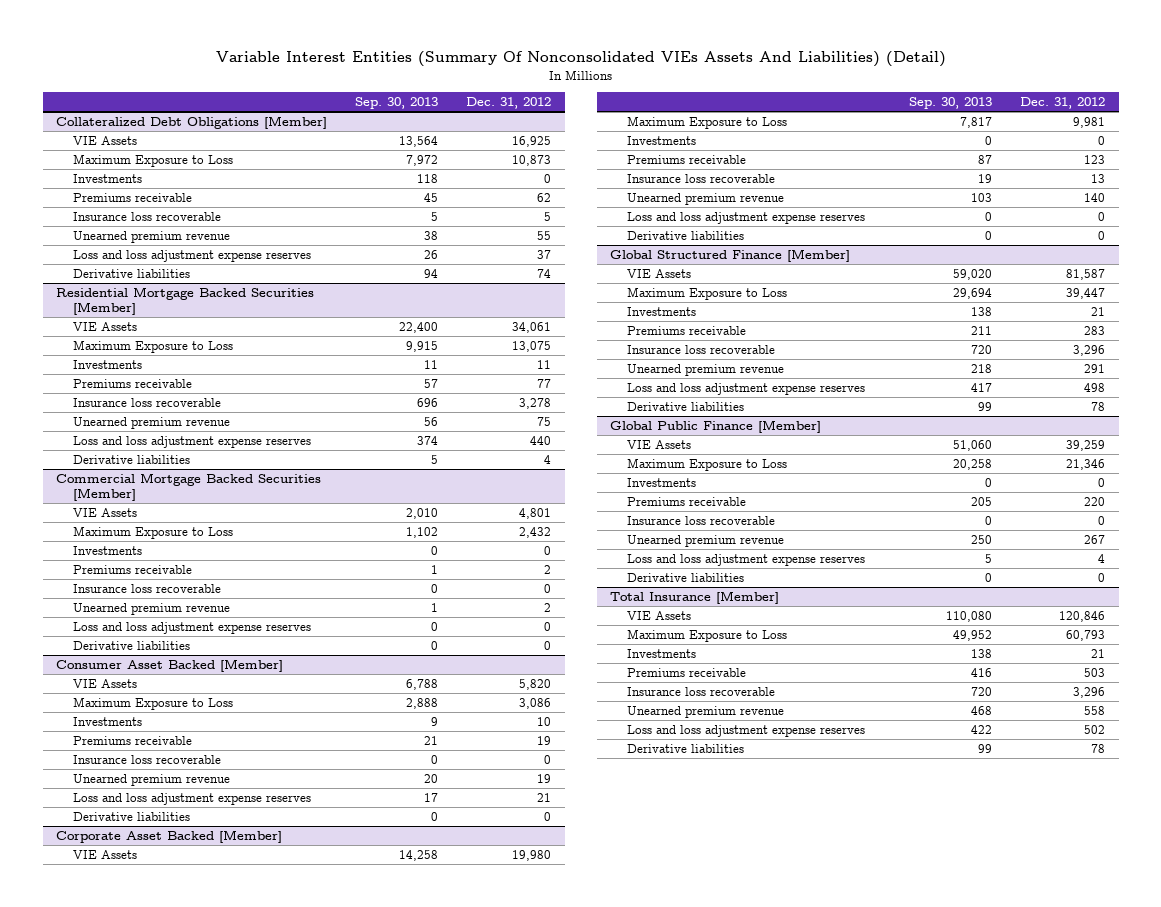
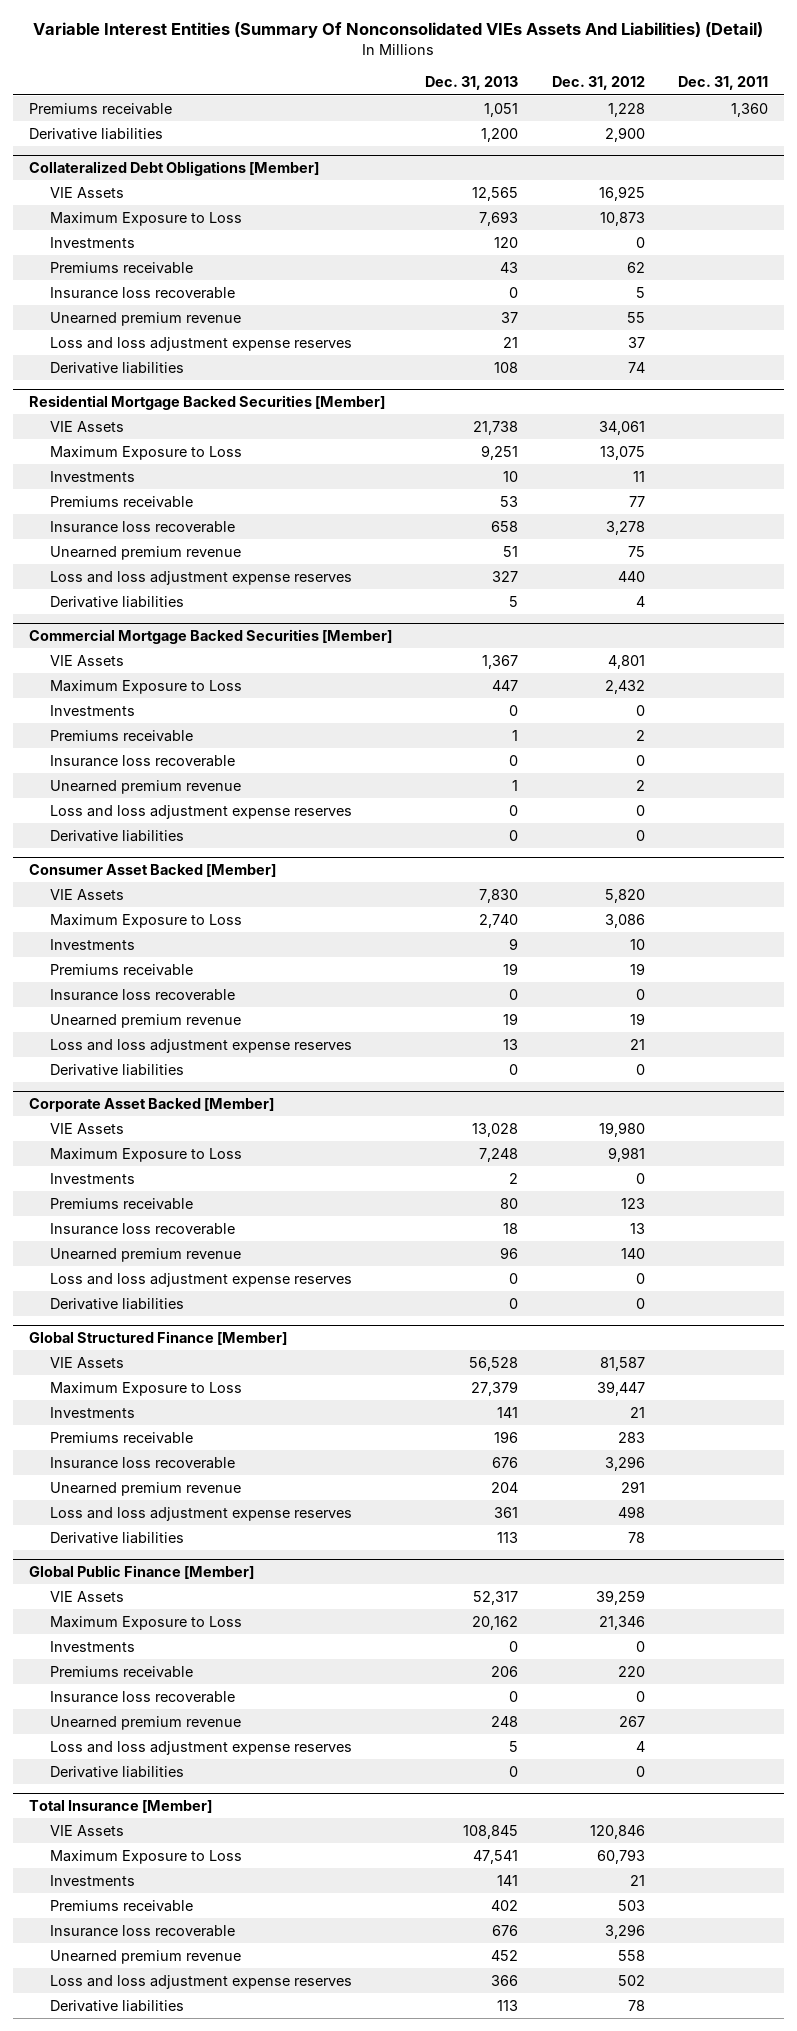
- | Sep. 30, 2013 | Dec. 31, 2012
+ | Dec. 31, 2013 | Dec. 31, 2012 | Dec. 31, 2011
+ Premiums receivable | 1,051 | 1,228 | 1,360
+ Derivative liabilities | 1,200 | 2,900 |

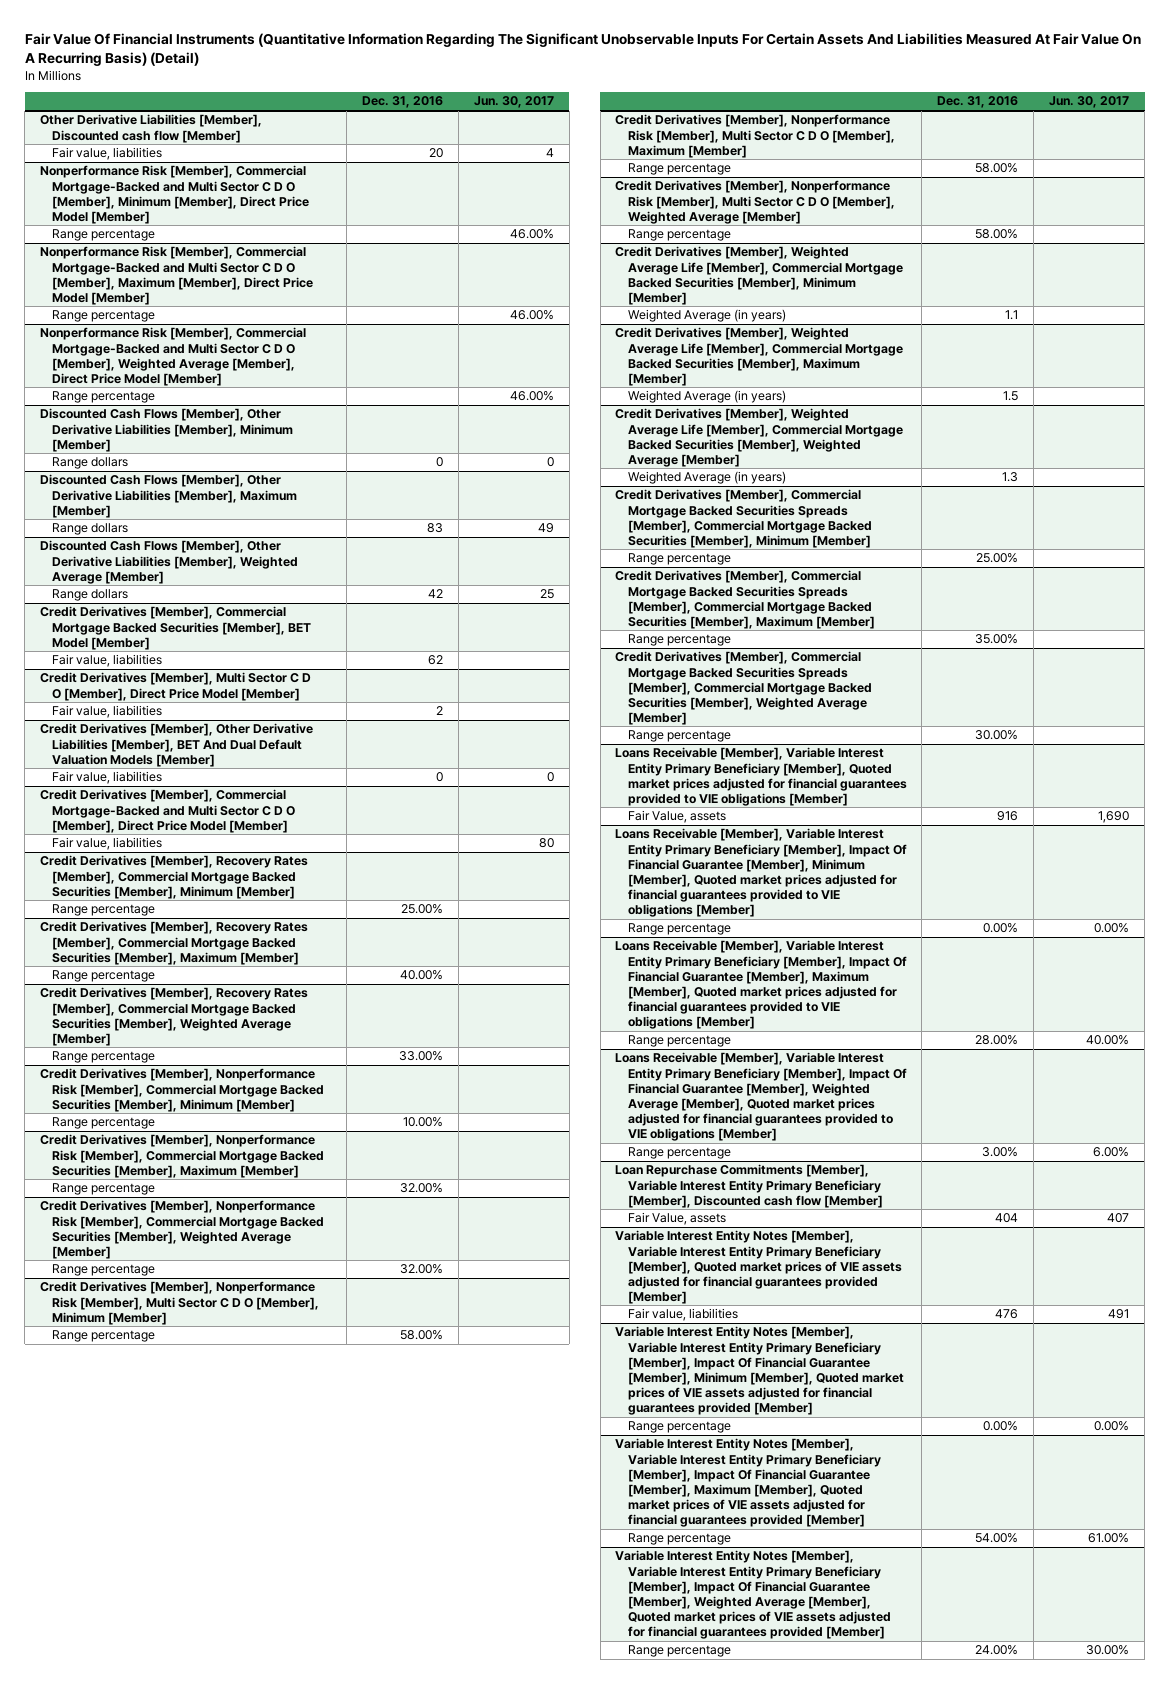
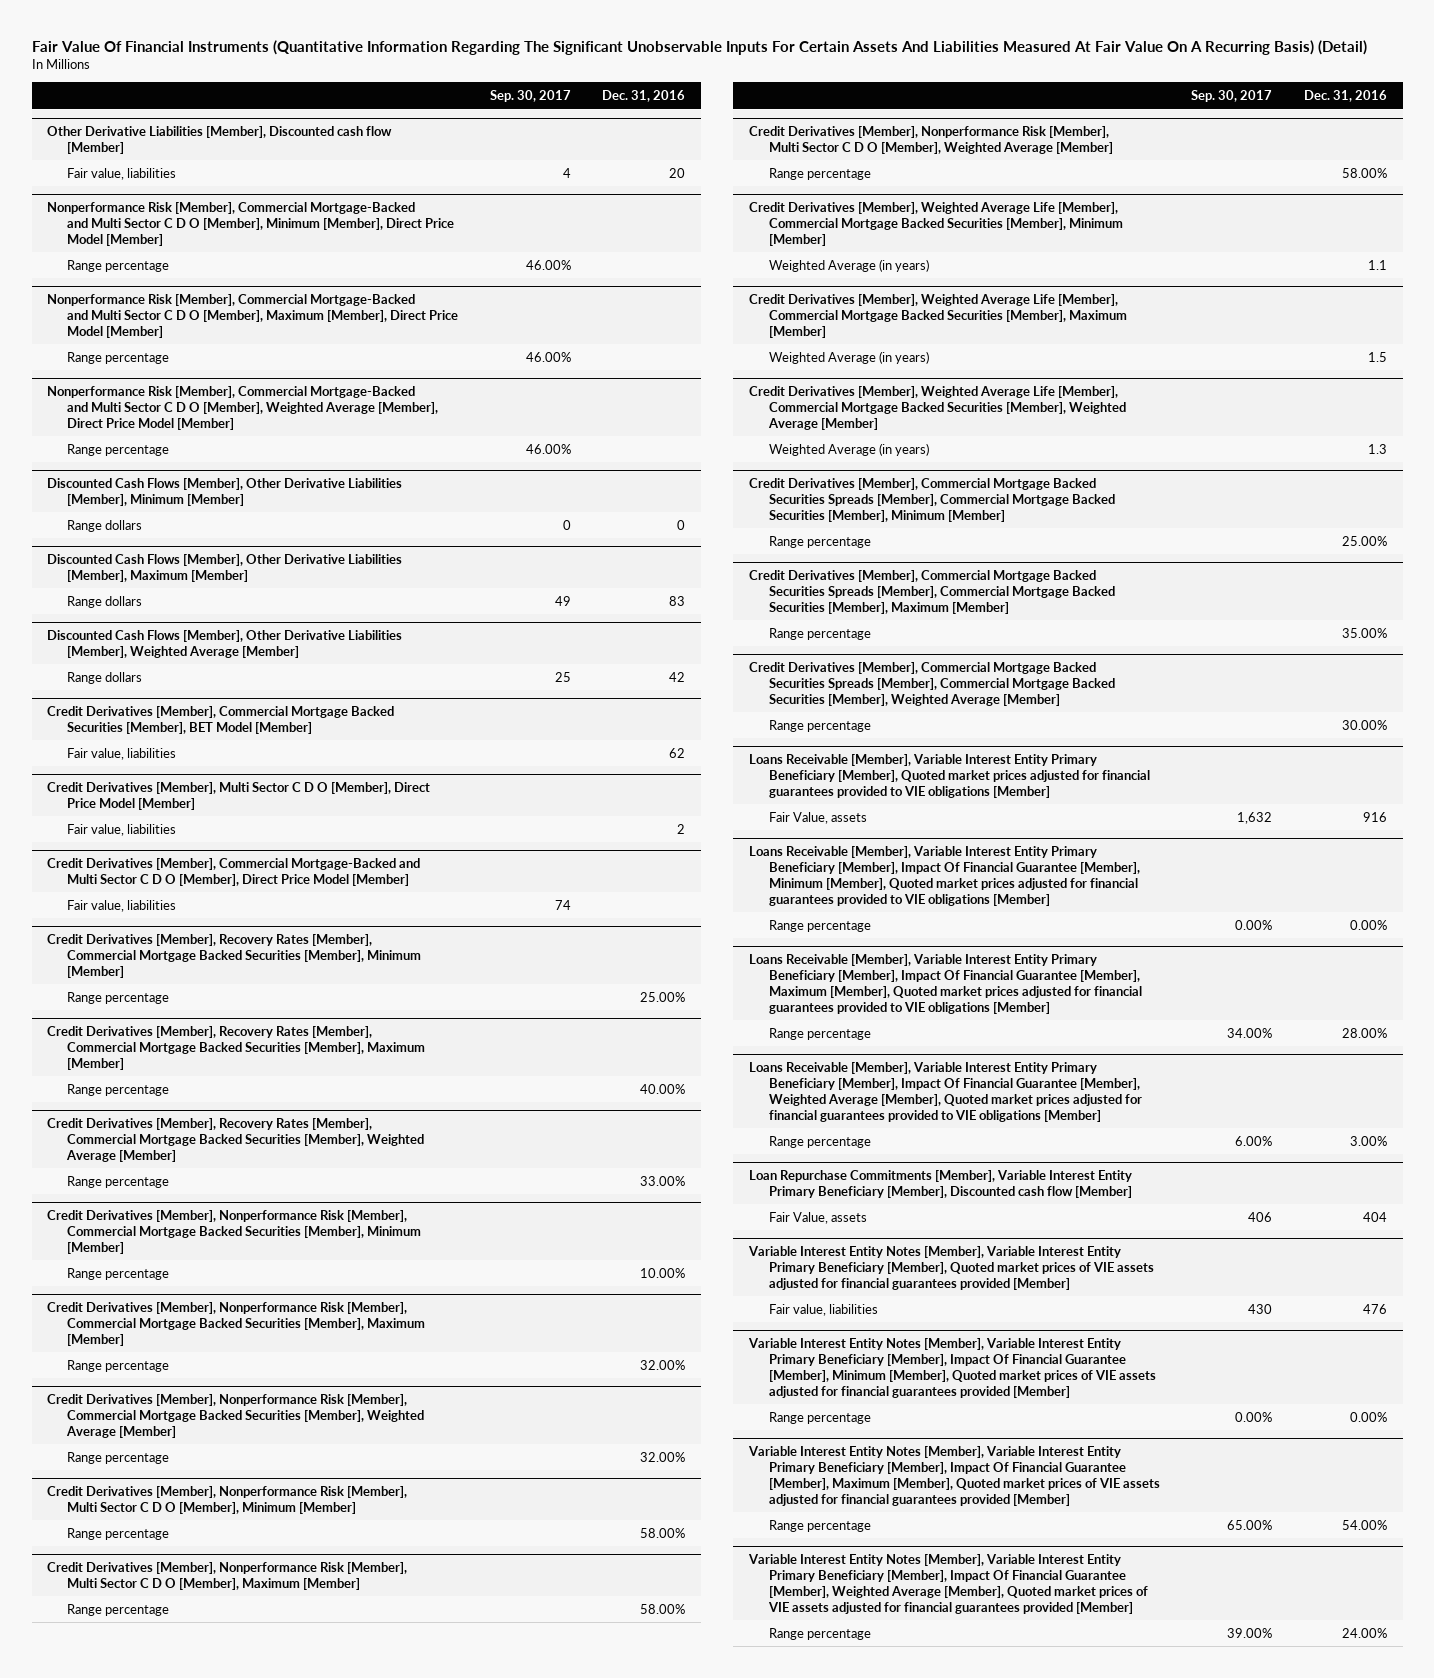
- | Dec. 31, 2016 | Jun. 30, 2017
+ | Sep. 30, 2017 | Dec. 31, 2016
- Credit Derivatives [Member], Other Derivative Liabilities [Member], BET And Dual Default Valuation Models [Member]
- Fair value, liabilities | 0 | 0

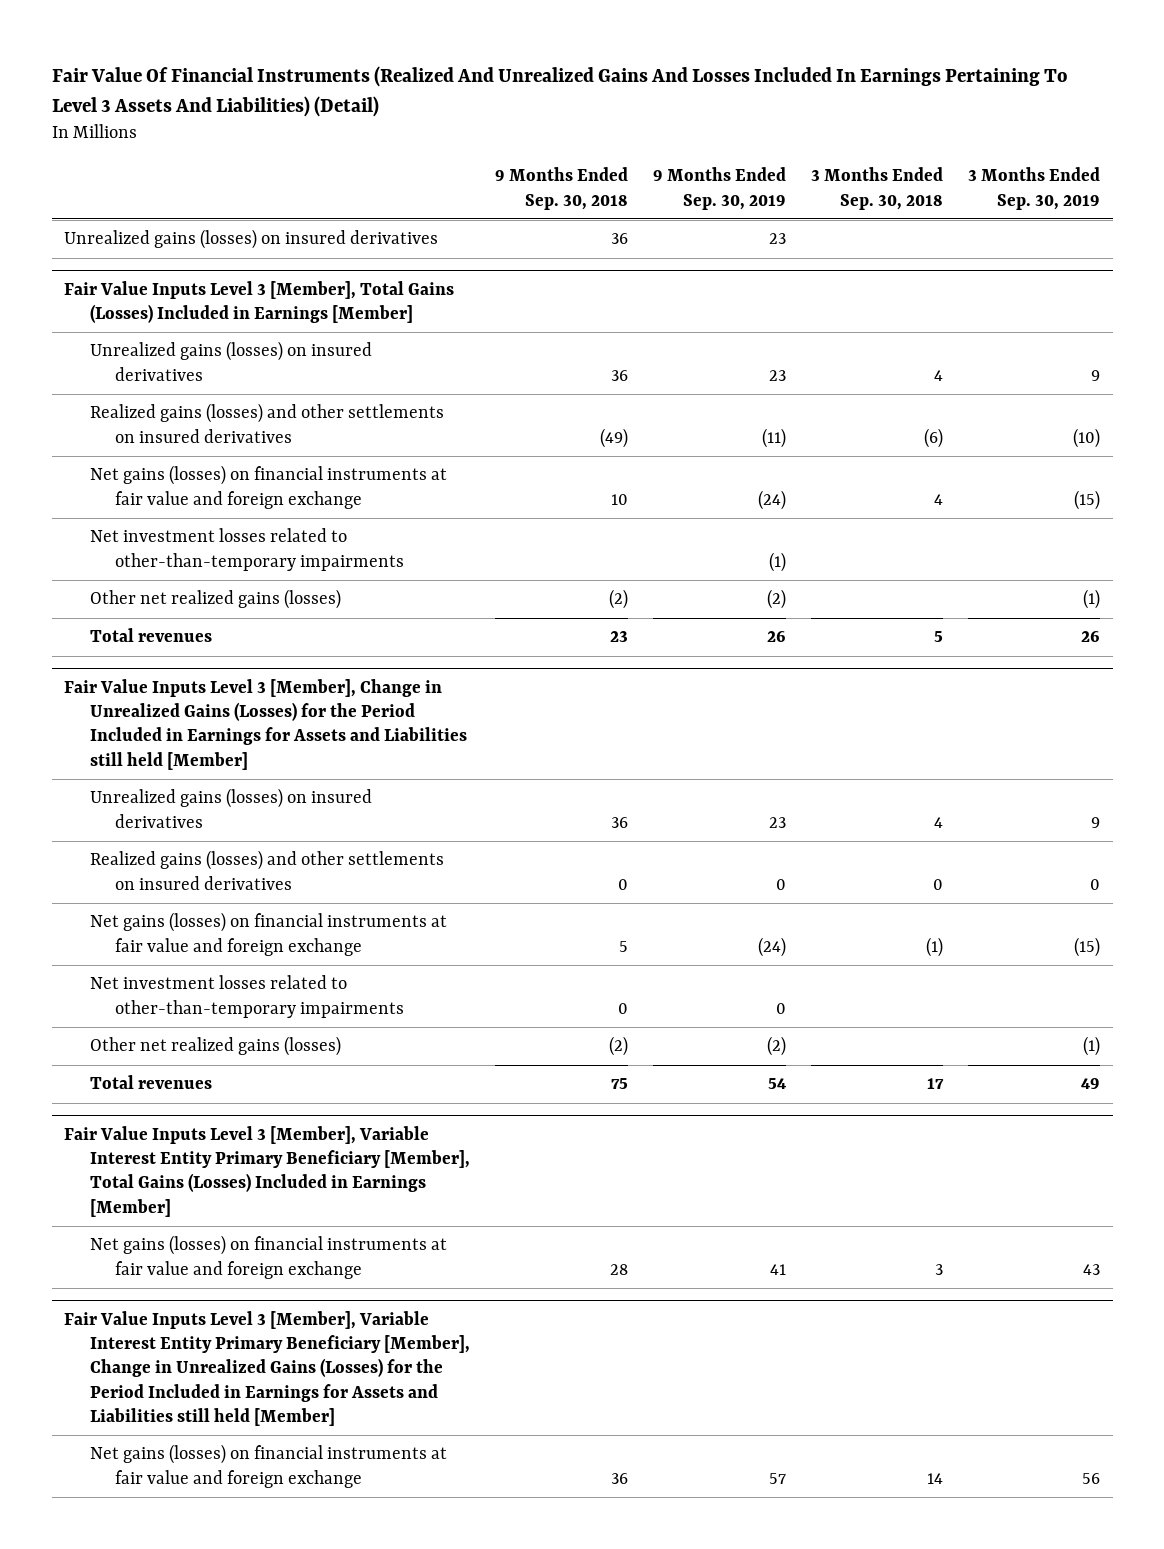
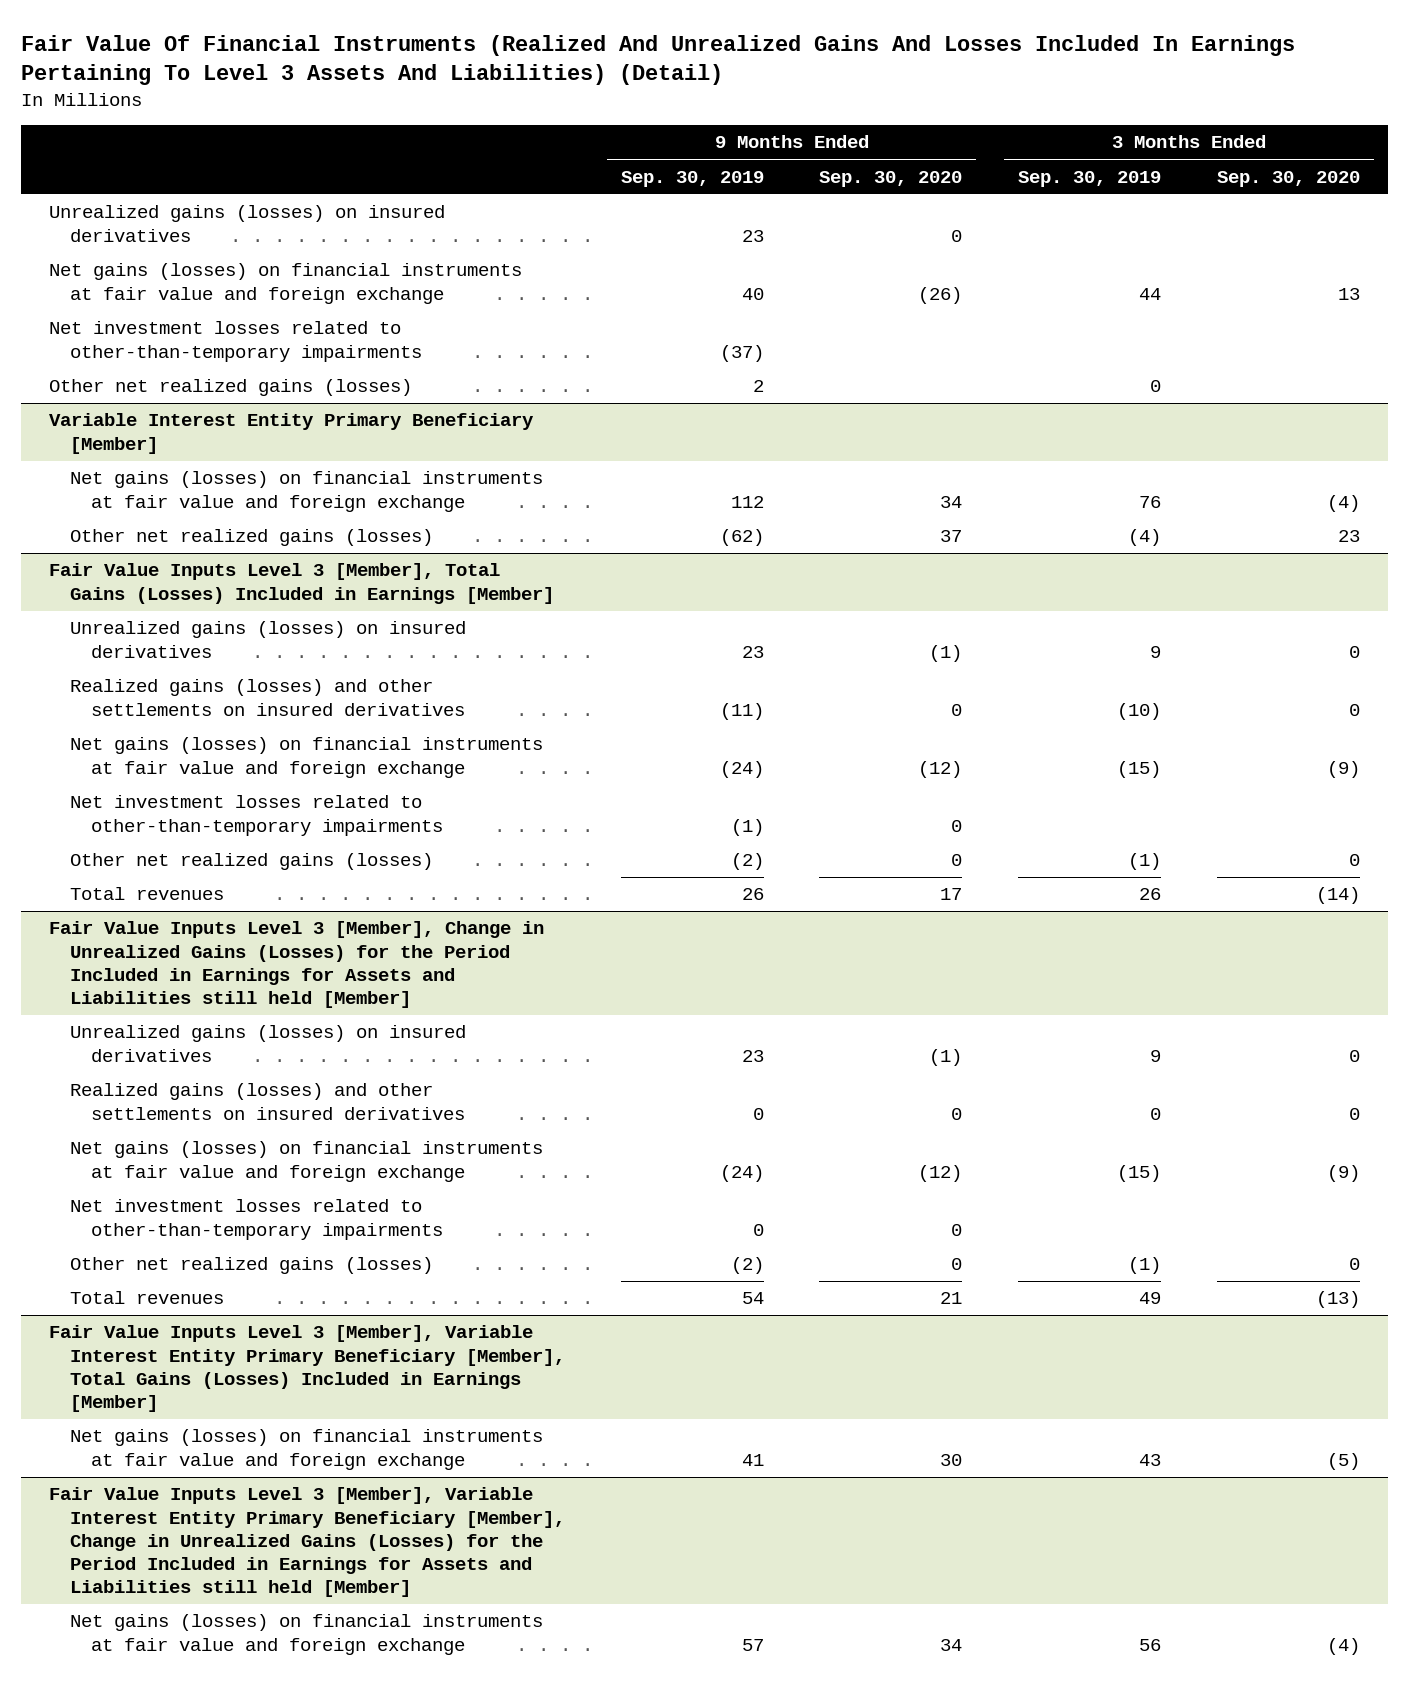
- | 9 Months Ended Sep. 30, 2018 | 9 Months Ended Sep. 30, 2019 | 3 Months Ended Sep. 30, 2018 | 3 Months Ended Sep. 30, 2019
+ | 9 Months Ended Sep. 30, 2019 | 9 Months Ended Sep. 30, 2020 | 3 Months Ended Sep. 30, 2019 | 3 Months Ended Sep. 30, 2020
+ Net gains (losses) on financial instruments at fair value and foreign exchange | 40 | (26) | 44 | 13
+ Net investment losses related to other-than-temporary impairments | (37) | | |
+ Other net realized gains (losses) | 2 | | 0 |
+ Variable Interest Entity Primary Beneficiary [Member]
+ Net gains (losses) on financial instruments at fair value and foreign exchange | 112 | 34 | 76 | (4)
+ Other net realized gains (losses) | (62) | 37 | (4) | 23

